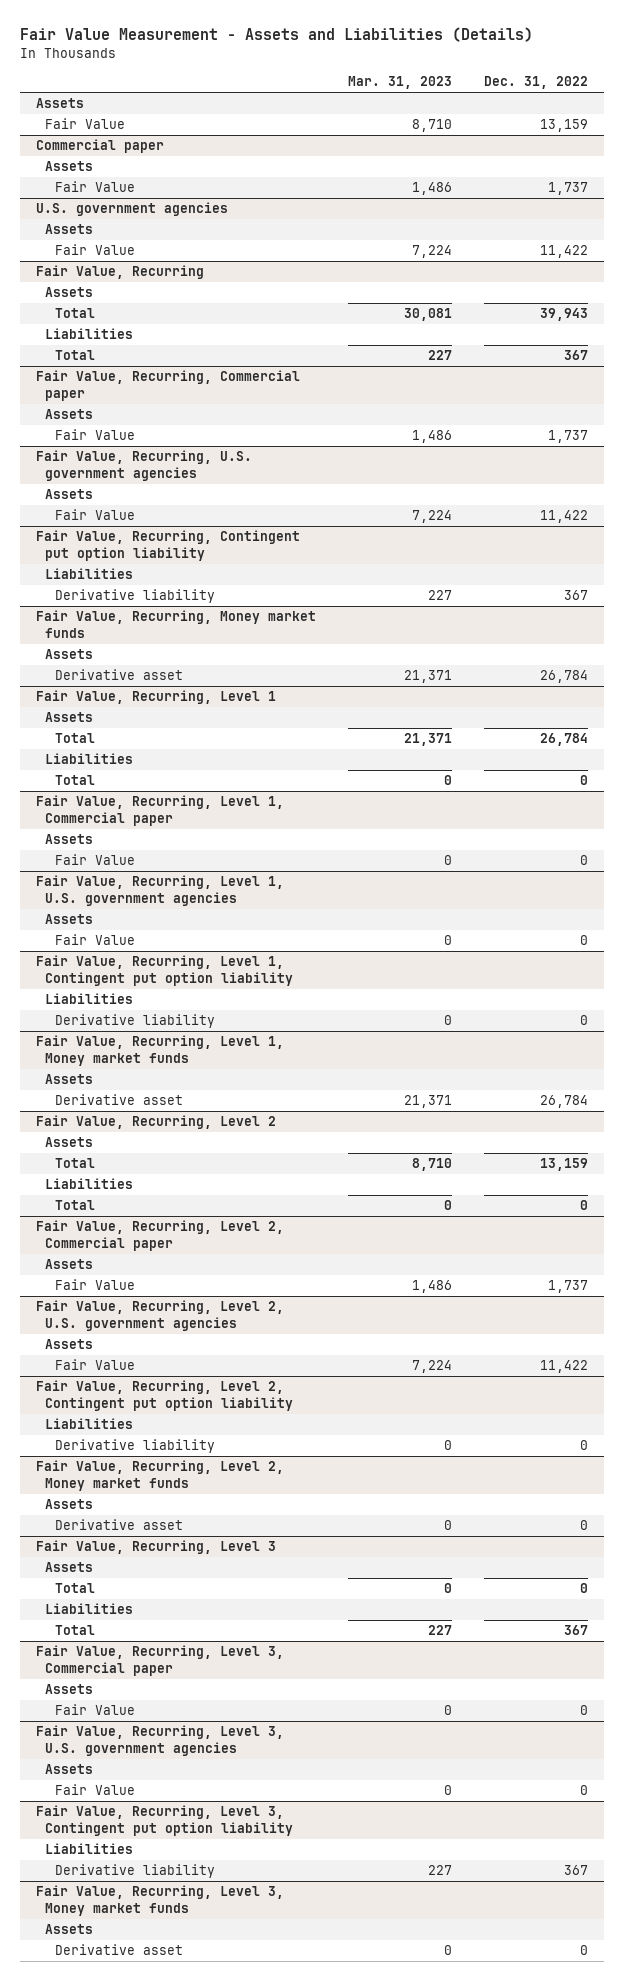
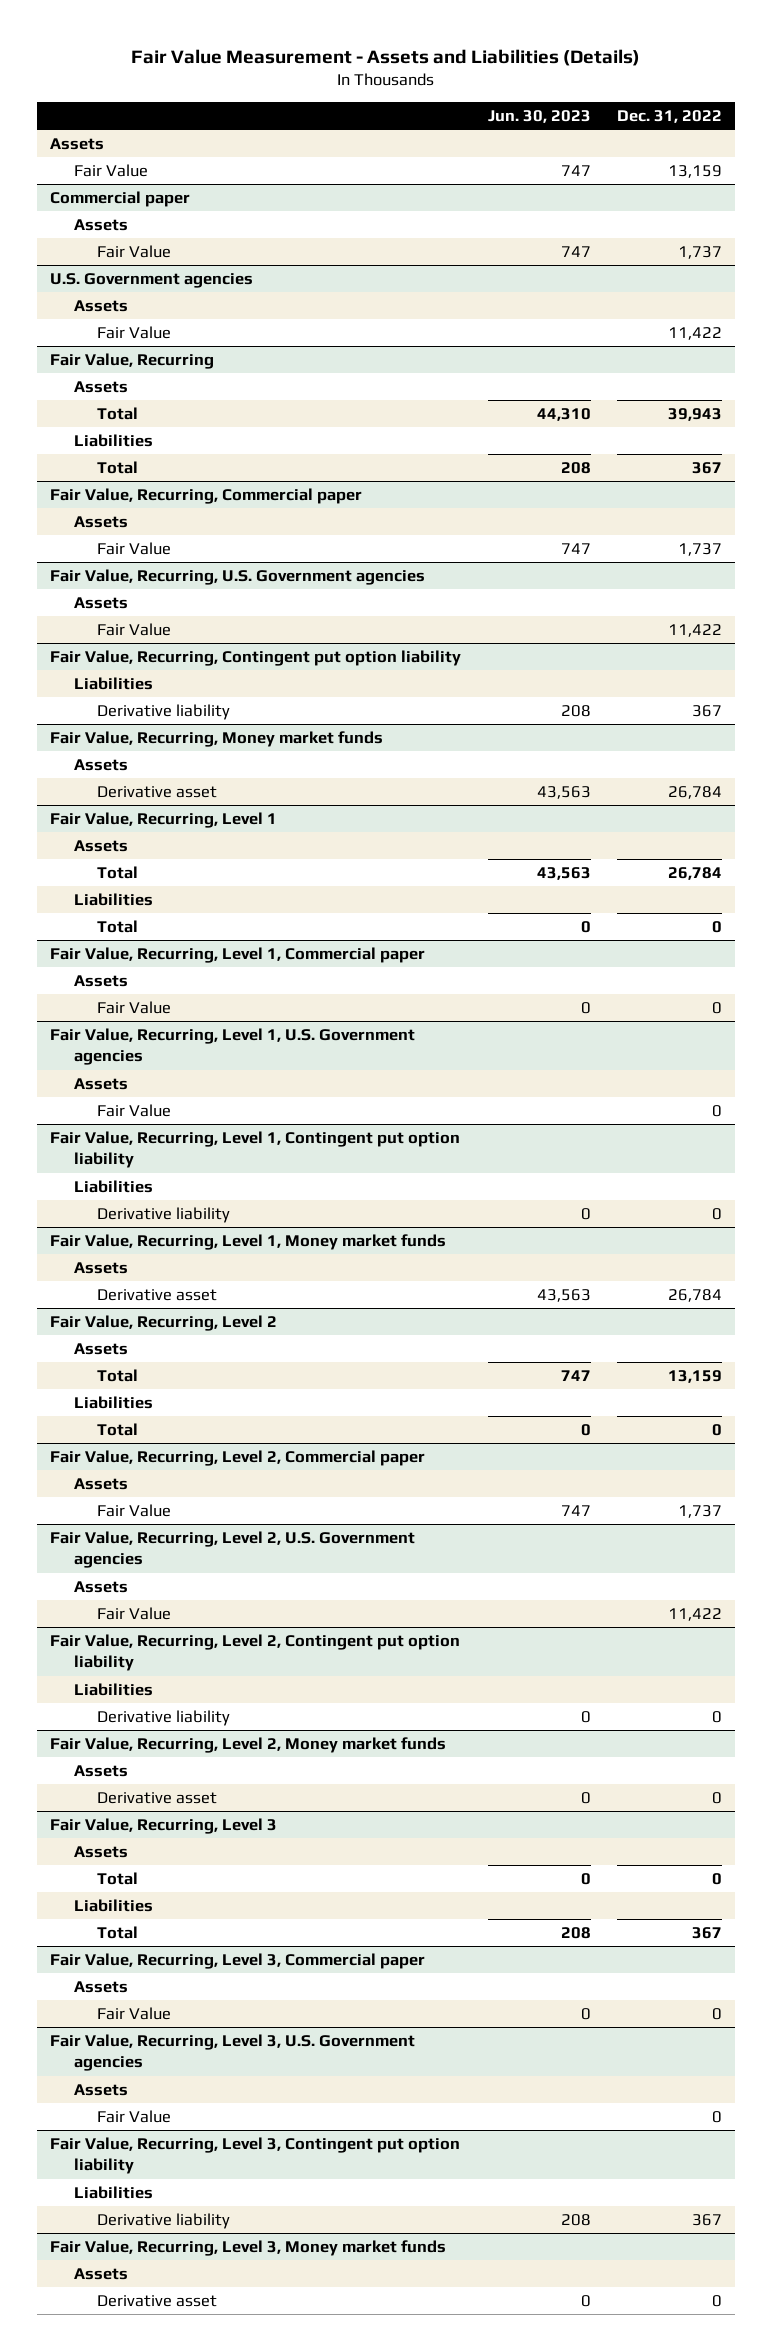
- | Mar. 31, 2023 | Dec. 31, 2022
+ | Jun. 30, 2023 | Dec. 31, 2022
- U.S. government agencies
+ U.S. Government agencies
- Fair Value, Recurring, U.S. government agencies
+ Fair Value, Recurring, U.S. Government agencies
- Fair Value, Recurring, Level 1, U.S. government agencies
+ Fair Value, Recurring, Level 1, U.S. Government agencies
- Fair Value, Recurring, Level 2, U.S. government agencies
+ Fair Value, Recurring, Level 2, U.S. Government agencies
- Fair Value, Recurring, Level 3, U.S. government agencies
+ Fair Value, Recurring, Level 3, U.S. Government agencies

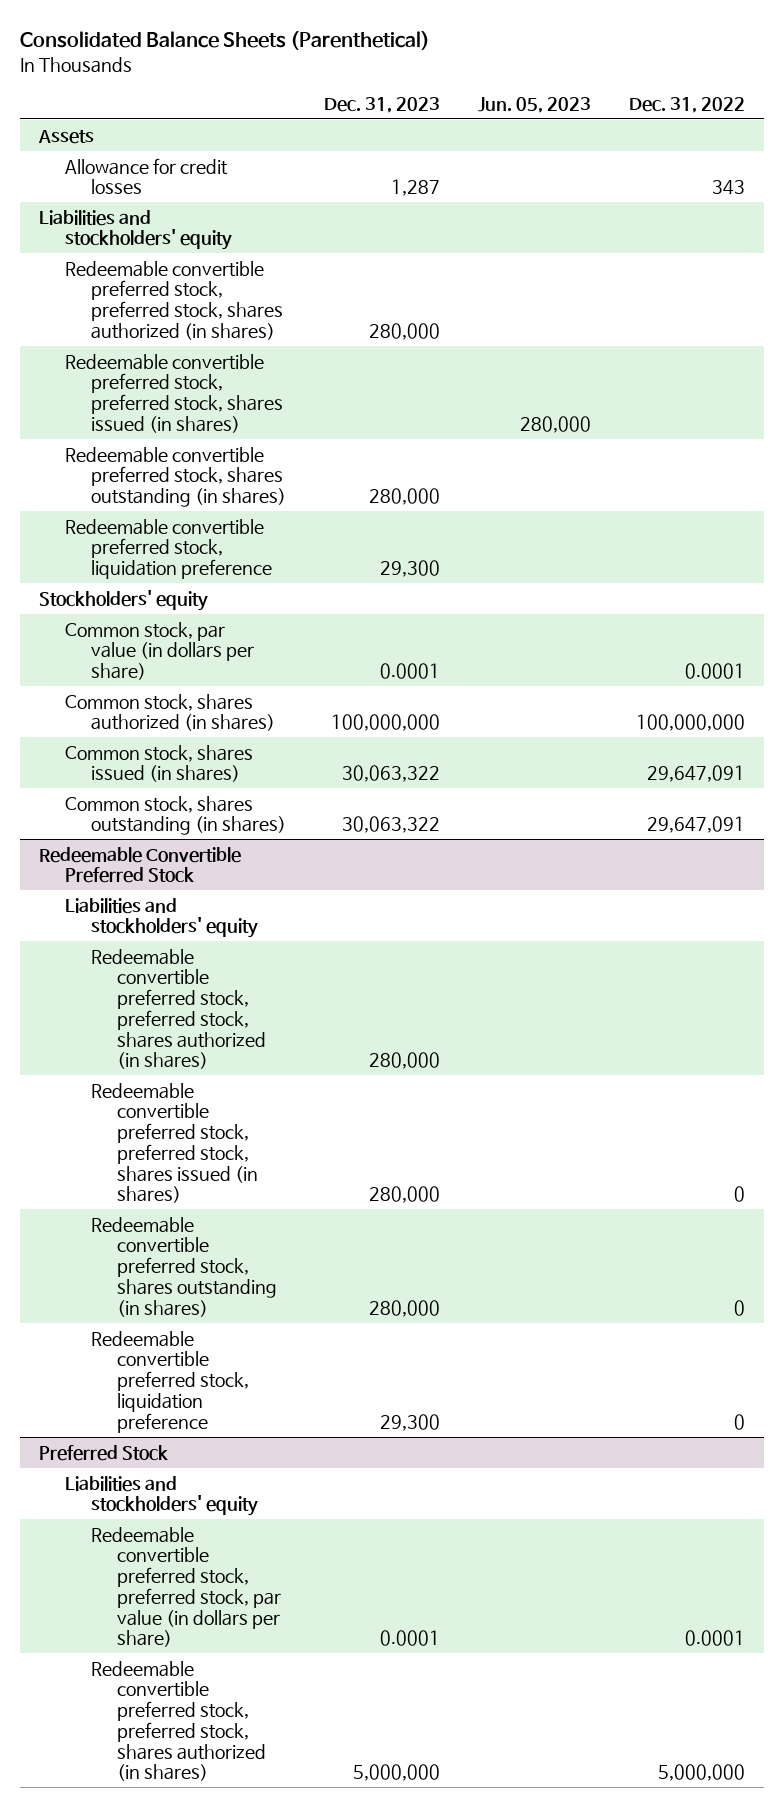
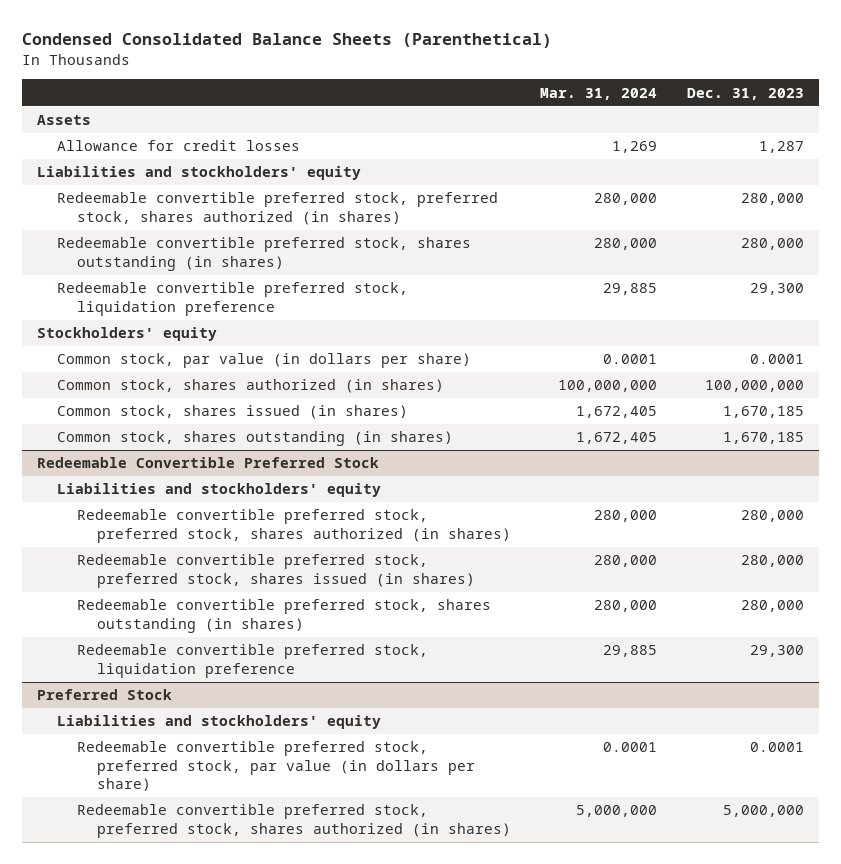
- Consolidated Balance Sheets (Parenthetical)
+ Condensed Consolidated Balance Sheets (Parenthetical)
- | Dec. 31, 2023 | Jun. 05, 2023 | Dec. 31, 2022
+ | Mar. 31, 2024 | Dec. 31, 2023
- Redeemable convertible preferred stock, preferred stock, shares issued (in shares) | | 280,000 |
- Common stock, shares issued (in shares) | 30,063,322 | | 29,647,091
- Common stock, shares outstanding (in shares) | 30,063,322 | | 29,647,091
+ Common stock, shares issued (in shares) | 1,672,405 | 1,670,185
+ Common stock, shares outstanding (in shares) | 1,672,405 | 1,670,185

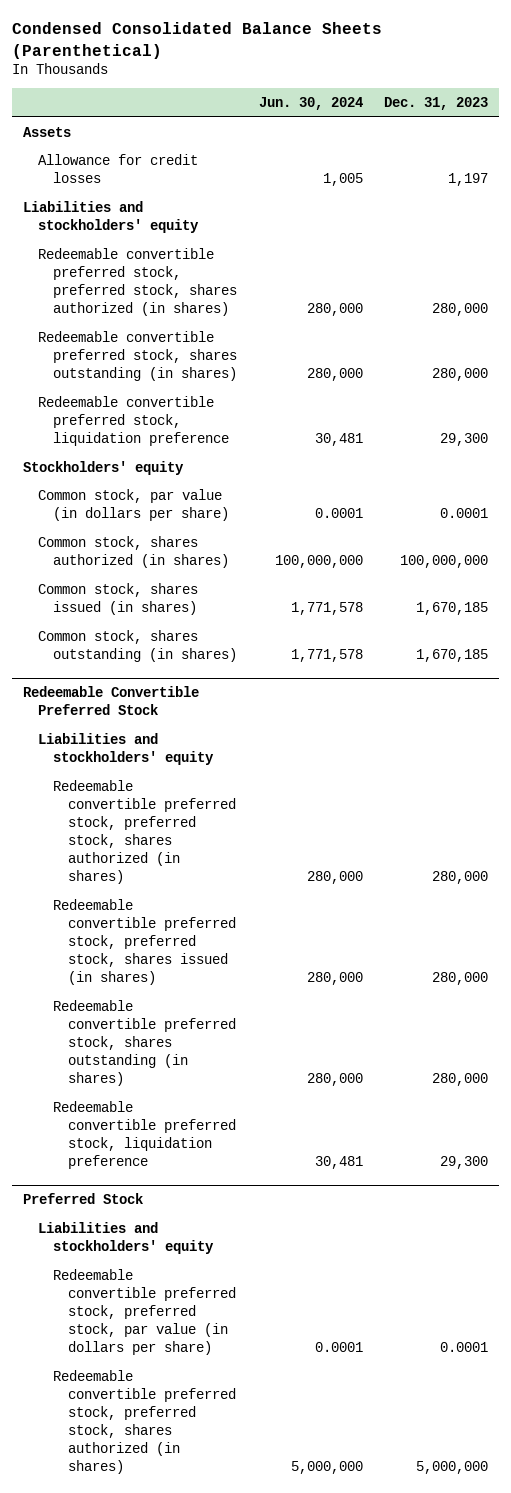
- | Mar. 31, 2024 | Dec. 31, 2023
+ | Jun. 30, 2024 | Dec. 31, 2023
- Allowance for credit losses | 1,269 | 1,287
+ Allowance for credit losses | 1,005 | 1,197

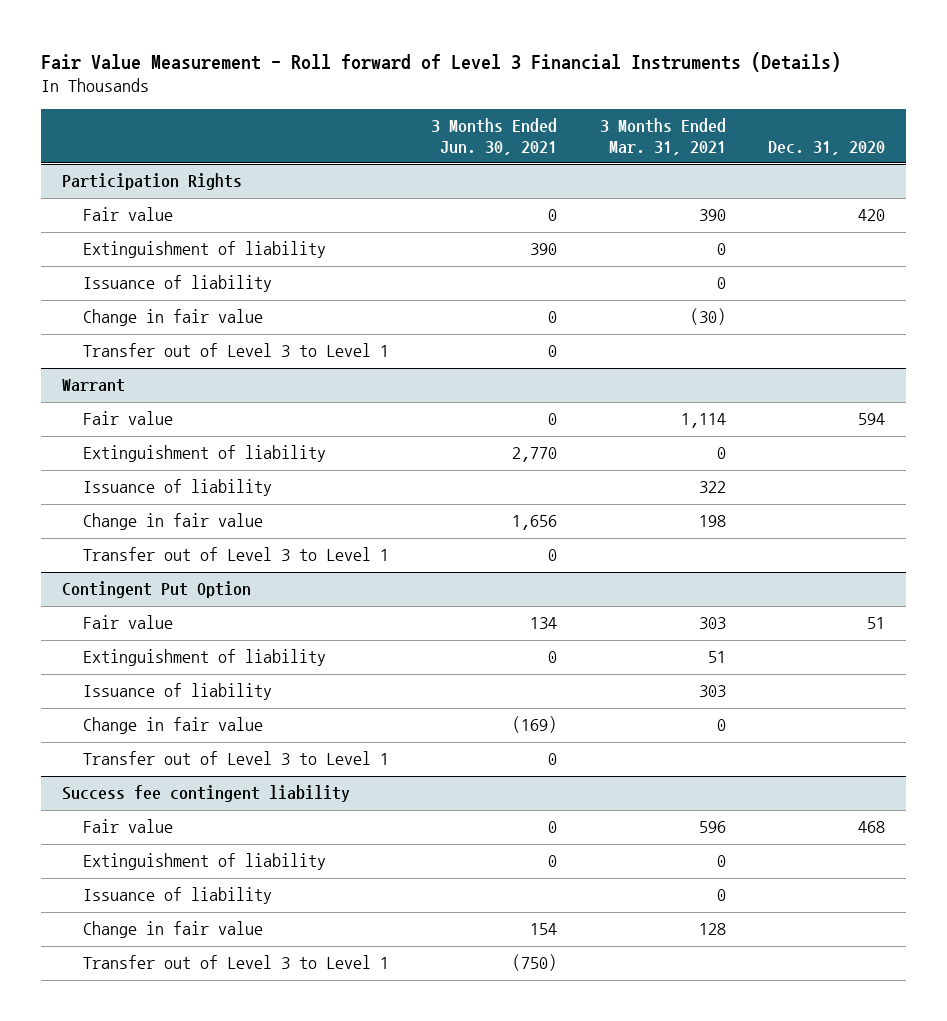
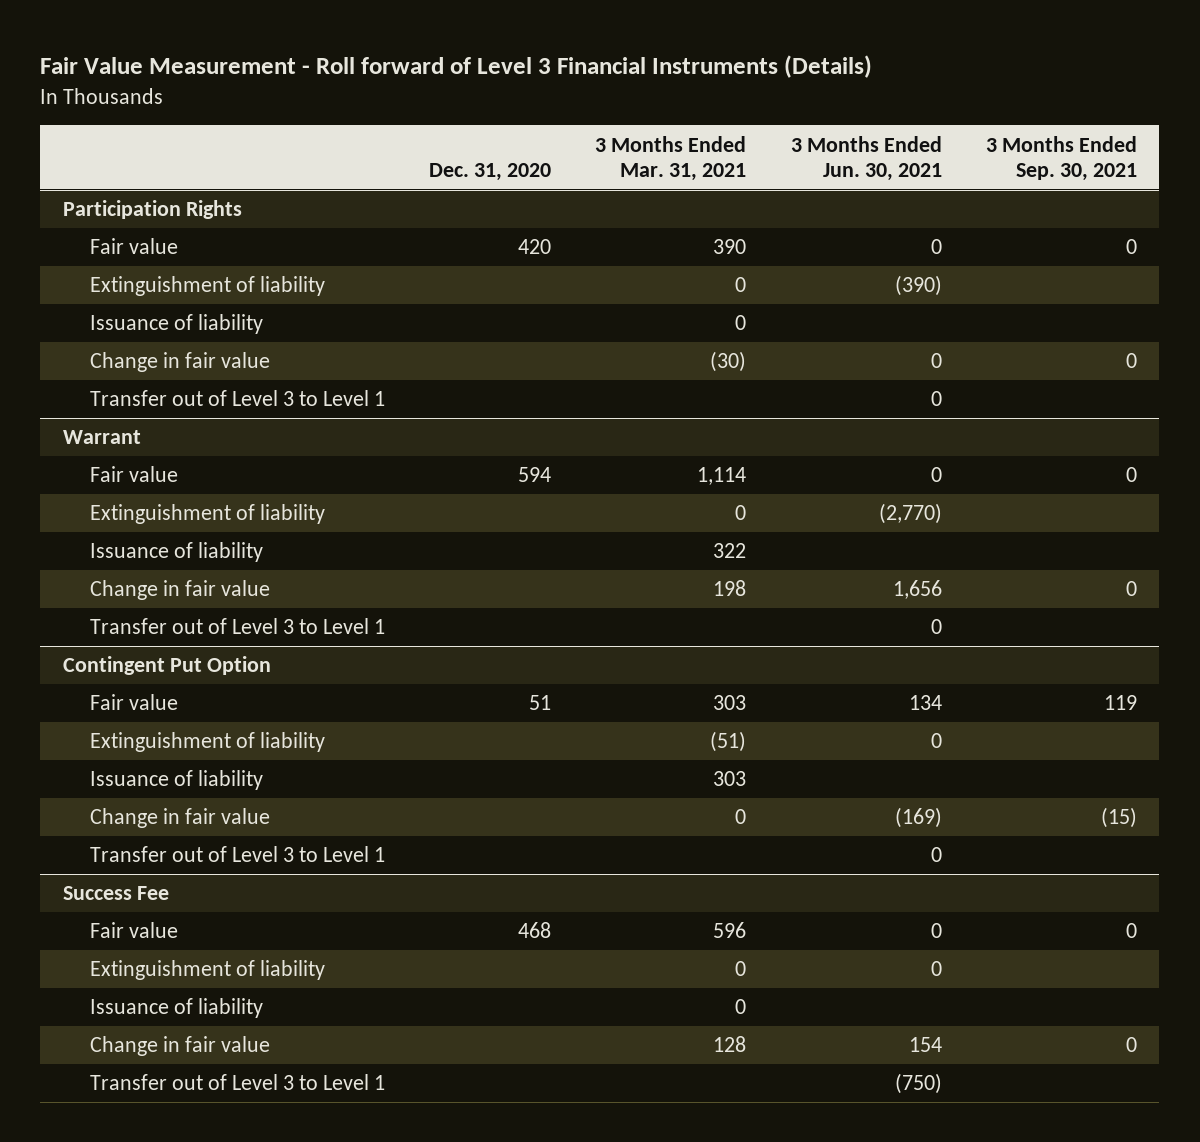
- | 3 Months Ended Jun. 30, 2021 | 3 Months Ended Mar. 31, 2021 | Dec. 31, 2020
+ | Dec. 31, 2020 | 3 Months Ended Mar. 31, 2021 | 3 Months Ended Jun. 30, 2021 | 3 Months Ended Sep. 30, 2021
@ Participation Rights
- Extinguishment of liability | 390 | 0 |
+ Extinguishment of liability | | 0 | (390) |
@ Warrant
- Extinguishment of liability | 2,770 | 0 |
+ Extinguishment of liability | | 0 | (2,770) |
@ Contingent Put Option
- Extinguishment of liability | 0 | 51 |
+ Extinguishment of liability | | (51) | 0 |
- Success fee contingent liability
+ Success Fee

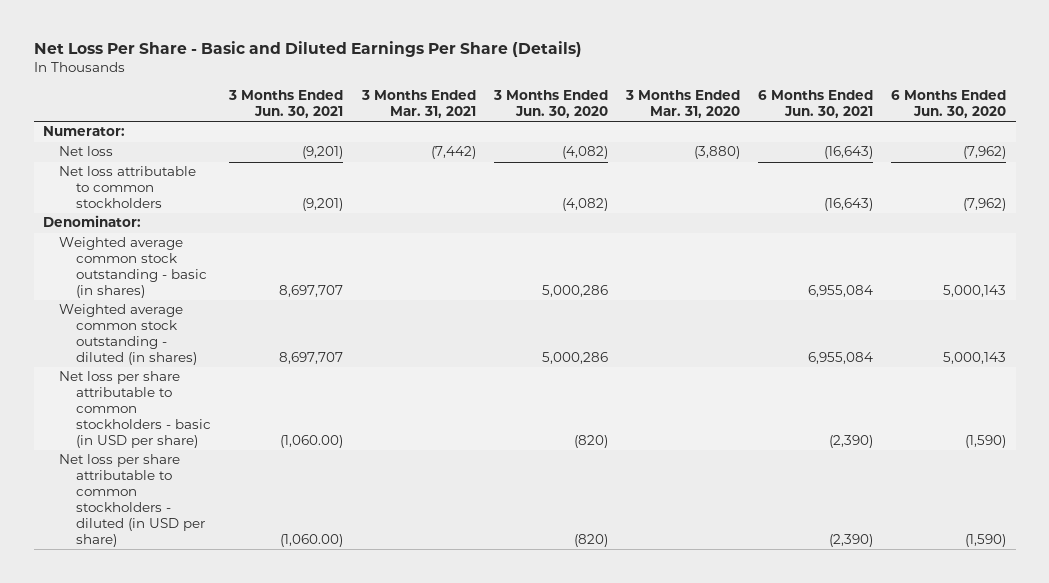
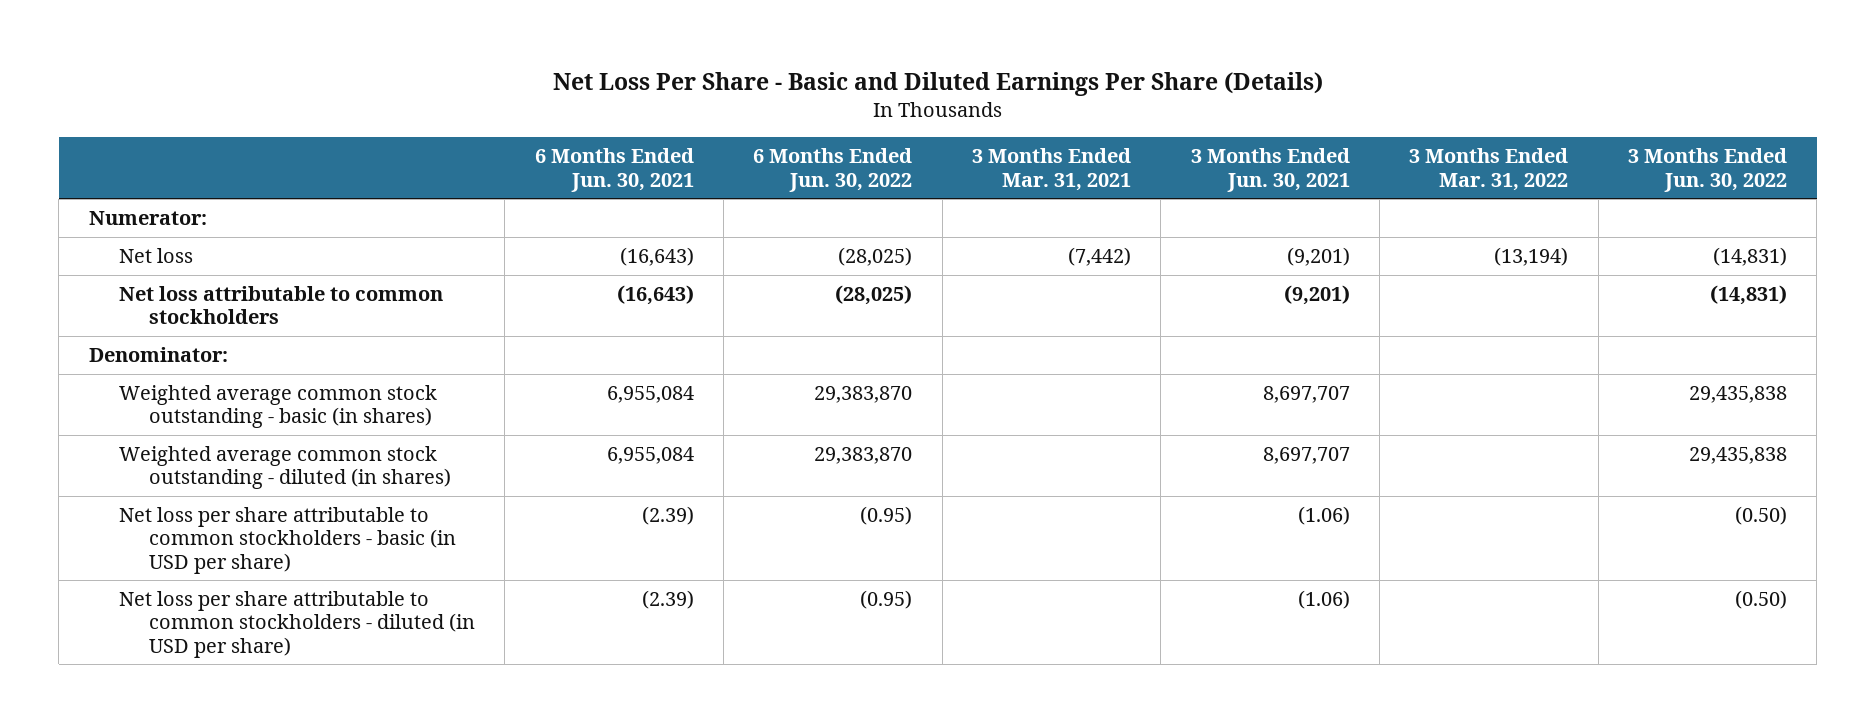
- | 3 Months Ended Jun. 30, 2021 | 3 Months Ended Mar. 31, 2021 | 3 Months Ended Jun. 30, 2020 | 3 Months Ended Mar. 31, 2020 | 6 Months Ended Jun. 30, 2021 | 6 Months Ended Jun. 30, 2020
+ | 6 Months Ended Jun. 30, 2021 | 6 Months Ended Jun. 30, 2022 | 3 Months Ended Mar. 31, 2021 | 3 Months Ended Jun. 30, 2021 | 3 Months Ended Mar. 31, 2022 | 3 Months Ended Jun. 30, 2022
- Net loss per share attributable to common stockholders - basic (in USD per share) | (1,060.00) | | (820) | | (2,390) | (1,590)
- Net loss per share attributable to common stockholders - diluted (in USD per share) | (1,060.00) | | (820) | | (2,390) | (1,590)
+ Net loss per share attributable to common stockholders - basic (in USD per share) | (2.39) | (0.95) | | (1.06) | | (0.50)
+ Net loss per share attributable to common stockholders - diluted (in USD per share) | (2.39) | (0.95) | | (1.06) | | (0.50)

